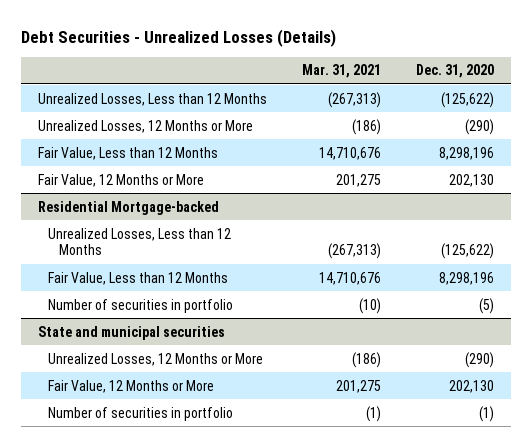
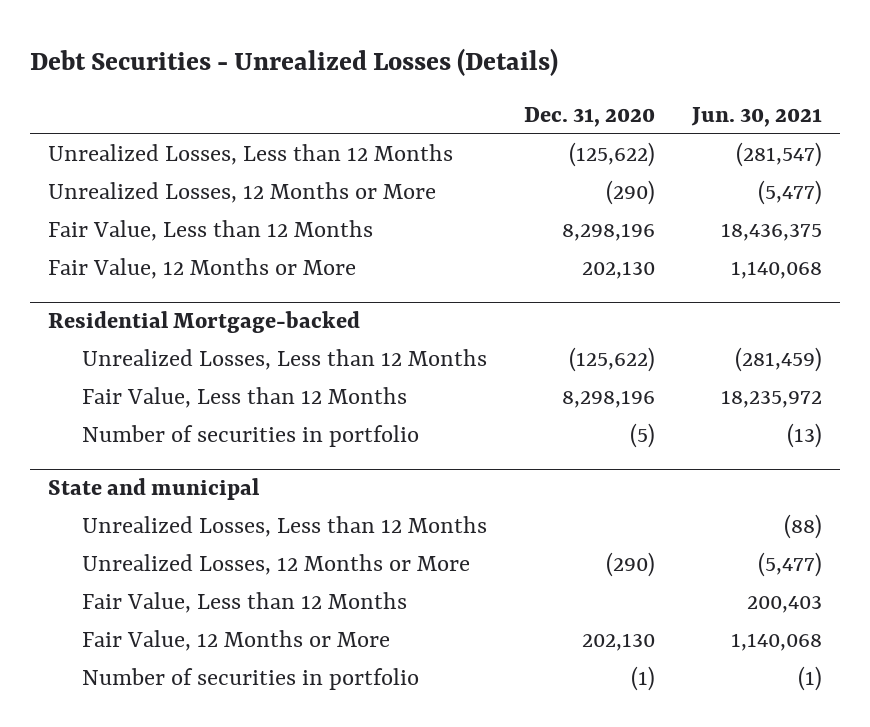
- | Mar. 31, 2021 | Dec. 31, 2020
+ | Dec. 31, 2020 | Jun. 30, 2021
- State and municipal securities
+ State and municipal
+ Unrealized Losses, Less than 12 Months | | (88)
+ Fair Value, Less than 12 Months | | 200,403

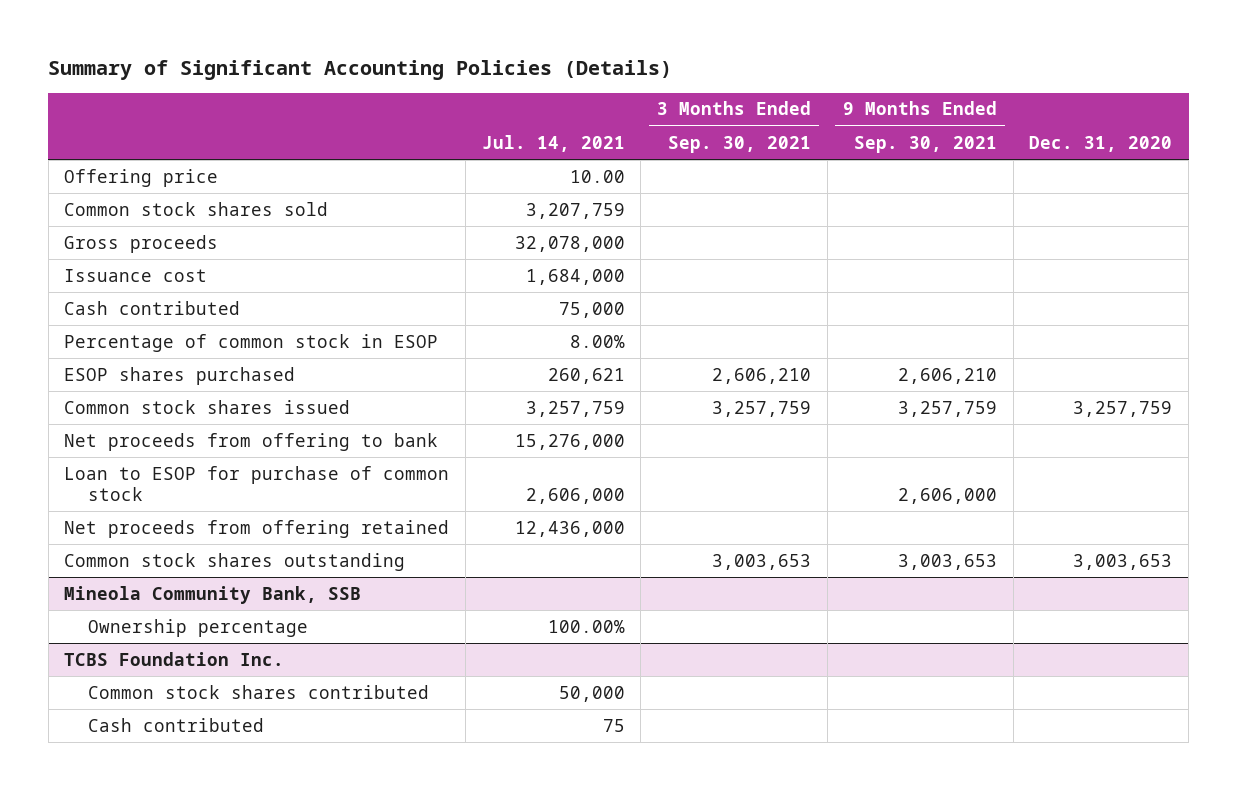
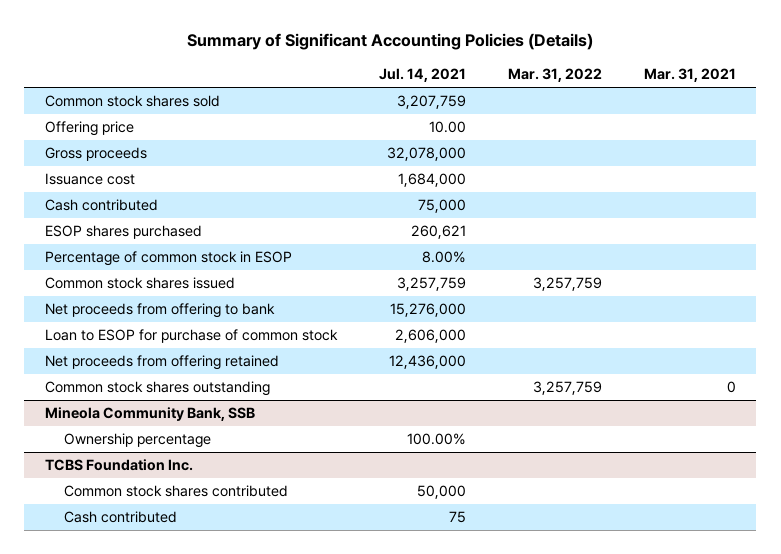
- | Jul. 14, 2021 | 3 Months Ended Sep. 30, 2021 | 9 Months Ended Sep. 30, 2021 | Dec. 31, 2020
+ | Jul. 14, 2021 | Mar. 31, 2022 | Mar. 31, 2021
moved down: Offering price | 10.00 | |
moved down: Percentage of common stock in ESOP | 8.00% | |

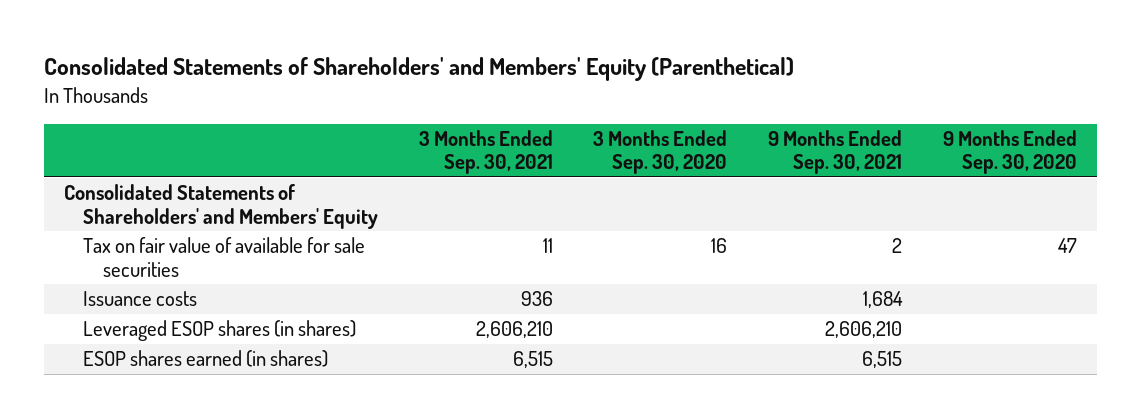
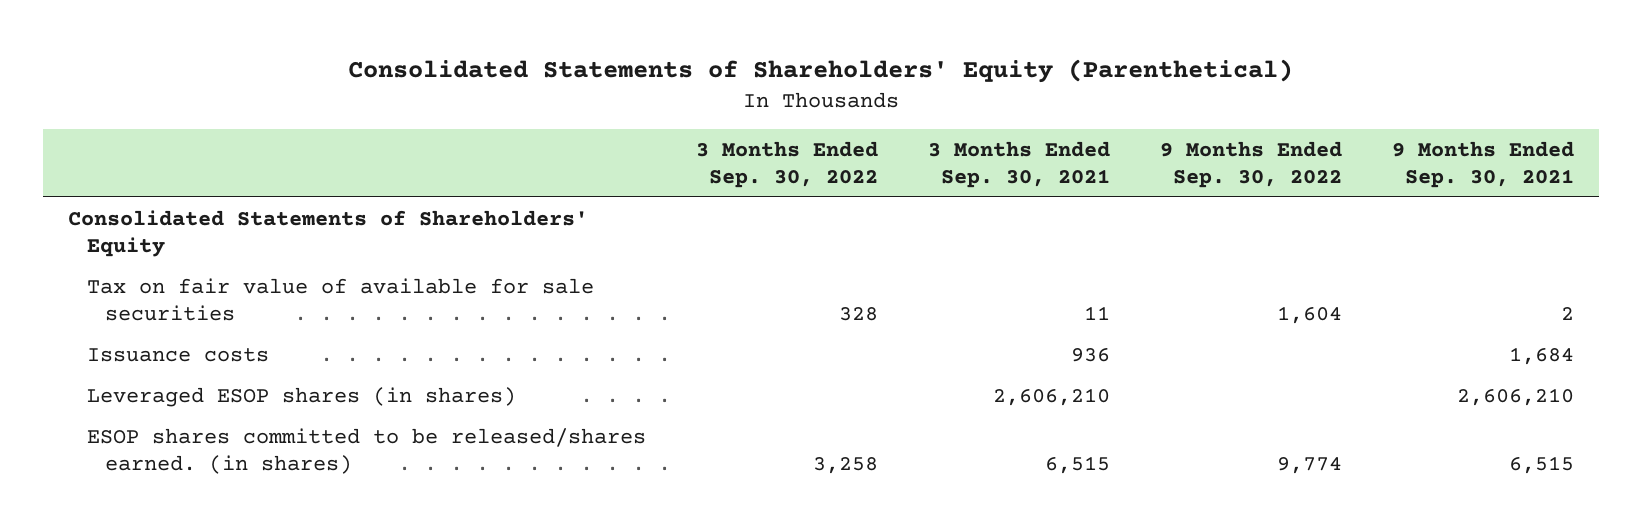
- Consolidated Statements of Shareholders' and Members' Equity (Parenthetical)
+ Consolidated Statements of Shareholders' Equity (Parenthetical)
- | 3 Months Ended Sep. 30, 2021 | 3 Months Ended Sep. 30, 2020 | 9 Months Ended Sep. 30, 2021 | 9 Months Ended Sep. 30, 2020
+ | 3 Months Ended Sep. 30, 2022 | 3 Months Ended Sep. 30, 2021 | 9 Months Ended Sep. 30, 2022 | 9 Months Ended Sep. 30, 2021
- Consolidated Statements of Shareholders' and Members' Equity
+ Consolidated Statements of Shareholders' Equity
- ESOP shares earned (in shares) | 6,515 | | 6,515 |
+ ESOP shares committed to be released/shares earned. (in shares) | 3,258 | 6,515 | 9,774 | 6,515

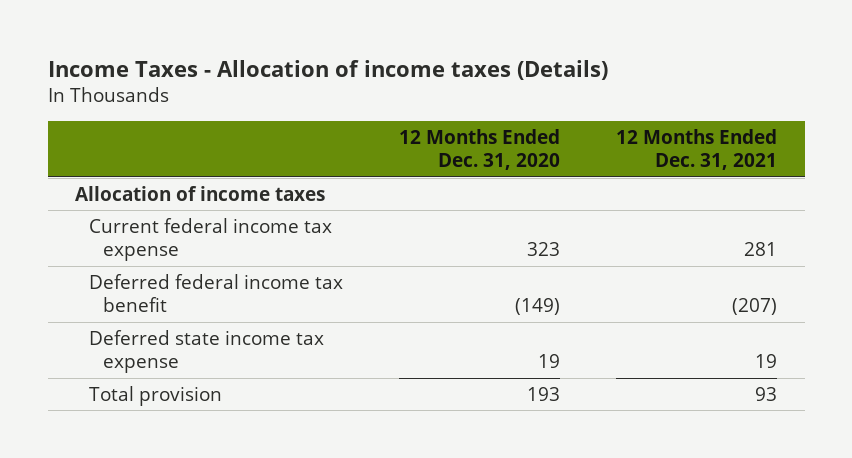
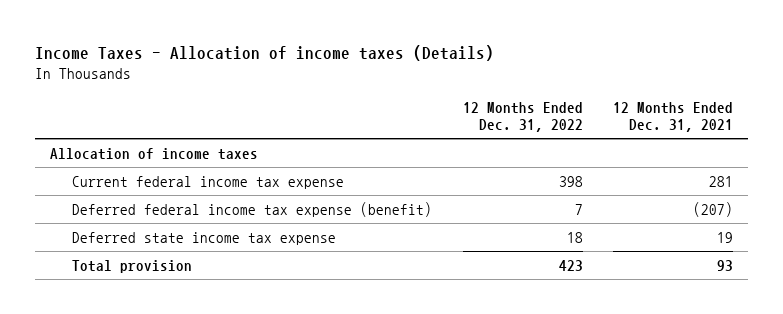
- | 12 Months Ended Dec. 31, 2020 | 12 Months Ended Dec. 31, 2021
+ | 12 Months Ended Dec. 31, 2022 | 12 Months Ended Dec. 31, 2021
- Deferred federal income tax benefit | (149) | (207)
+ Deferred federal income tax expense (benefit) | 7 | (207)

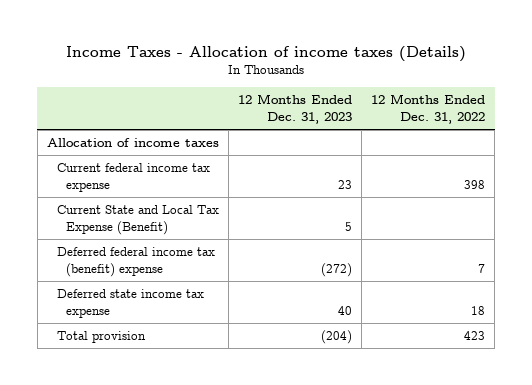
- | 12 Months Ended Dec. 31, 2022 | 12 Months Ended Dec. 31, 2021
+ | 12 Months Ended Dec. 31, 2023 | 12 Months Ended Dec. 31, 2022
- Deferred federal income tax expense (benefit) | 7 | (207)
+ Current State and Local Tax Expense (Benefit) | 5 |
+ Deferred federal income tax (benefit) expense | (272) | 7

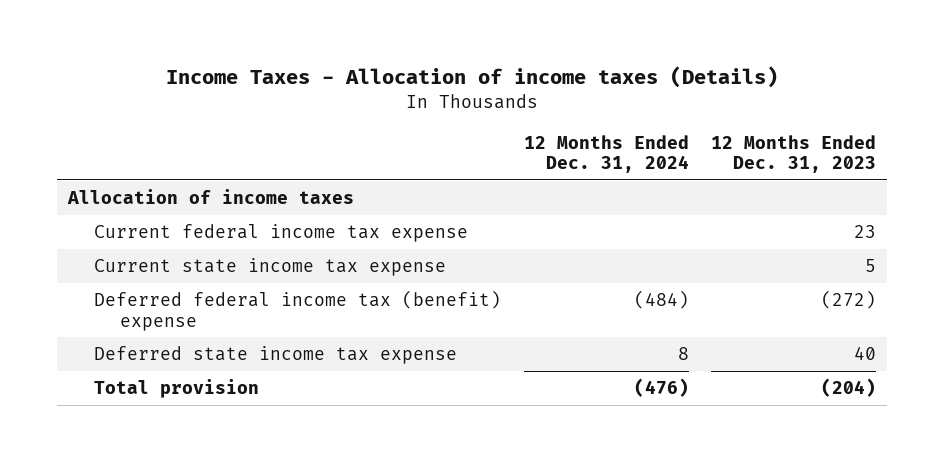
- | 12 Months Ended Dec. 31, 2023 | 12 Months Ended Dec. 31, 2022
+ | 12 Months Ended Dec. 31, 2024 | 12 Months Ended Dec. 31, 2023
- Current State and Local Tax Expense (Benefit) | 5 |
+ Current state income tax expense | | 5

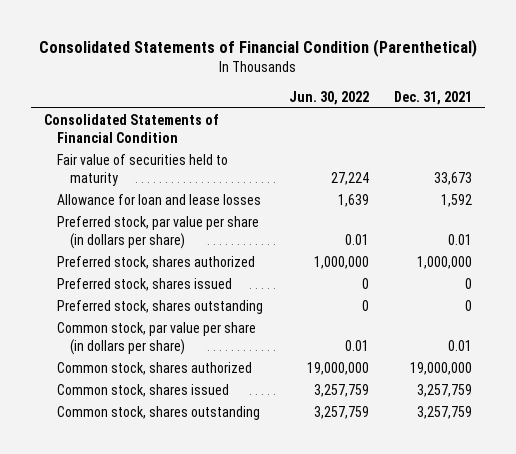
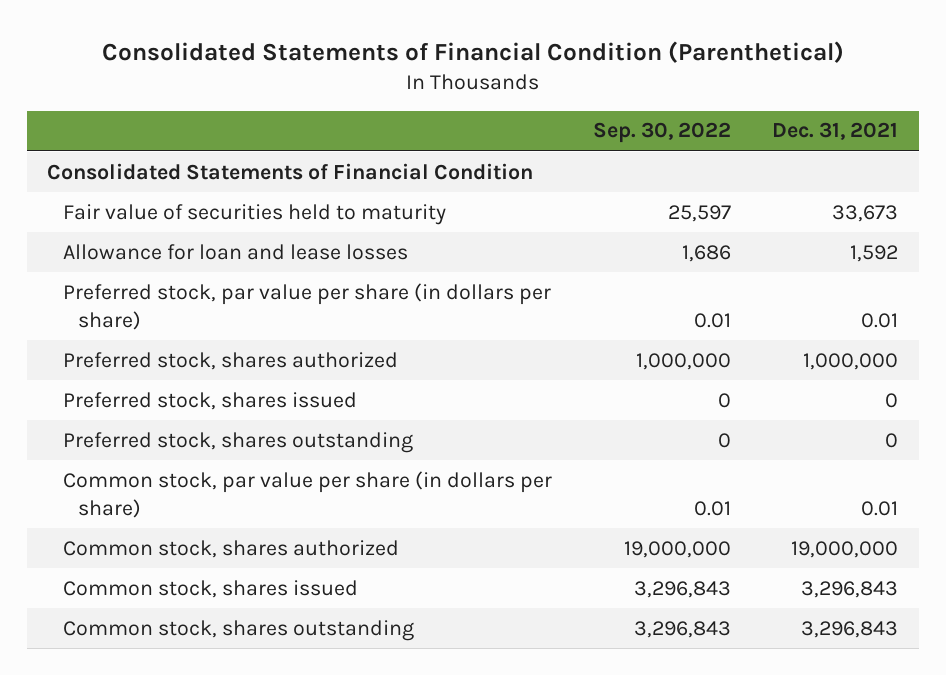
- | Jun. 30, 2022 | Dec. 31, 2021
+ | Sep. 30, 2022 | Dec. 31, 2021
- Common stock, shares issued | 3,257,759 | 3,257,759
- Common stock, shares outstanding | 3,257,759 | 3,257,759
+ Common stock, shares issued | 3,296,843 | 3,296,843
+ Common stock, shares outstanding | 3,296,843 | 3,296,843

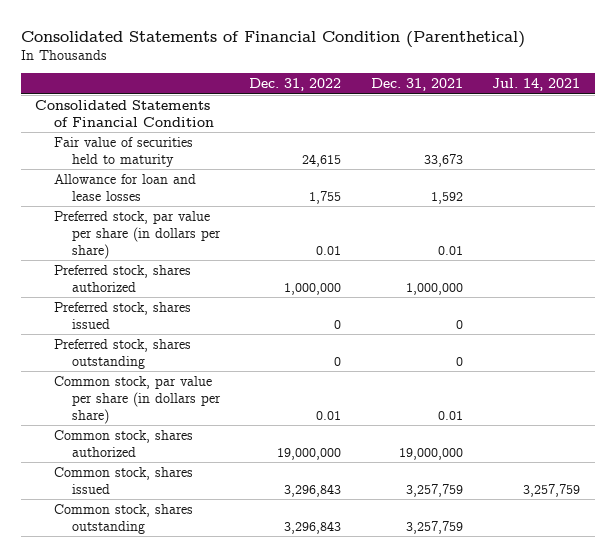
- | Sep. 30, 2022 | Dec. 31, 2021
+ | Dec. 31, 2022 | Dec. 31, 2021 | Jul. 14, 2021
- Common stock, shares issued | 3,296,843 | 3,296,843
- Common stock, shares outstanding | 3,296,843 | 3,296,843
+ Common stock, shares issued | 3,296,843 | 3,257,759 | 3,257,759
+ Common stock, shares outstanding | 3,296,843 | 3,257,759 |

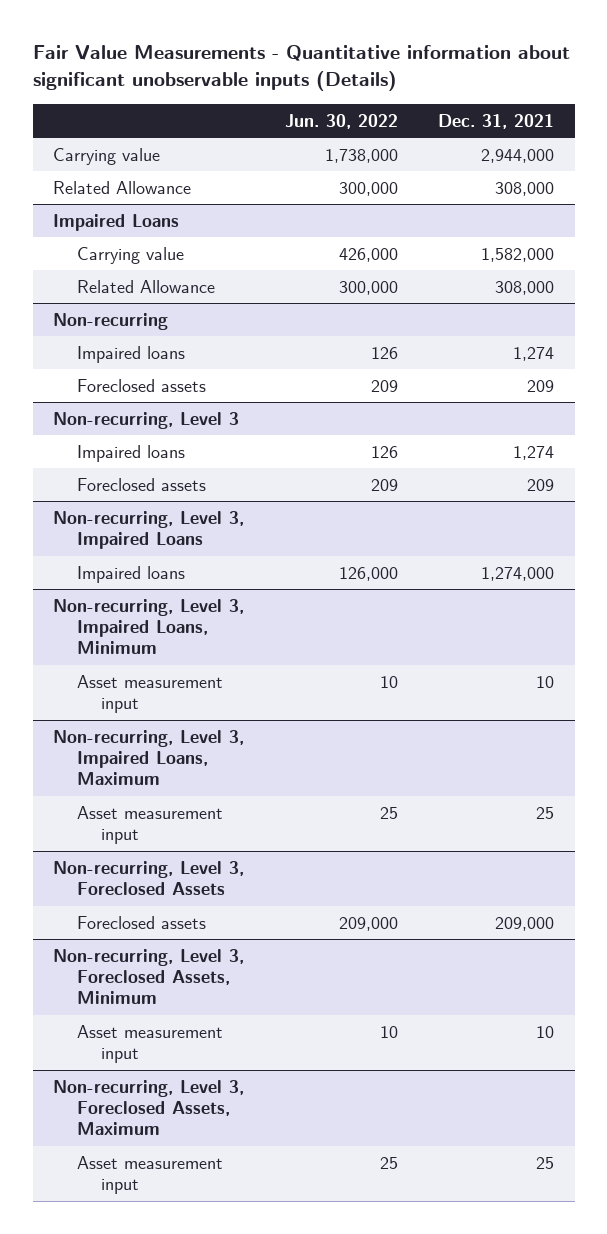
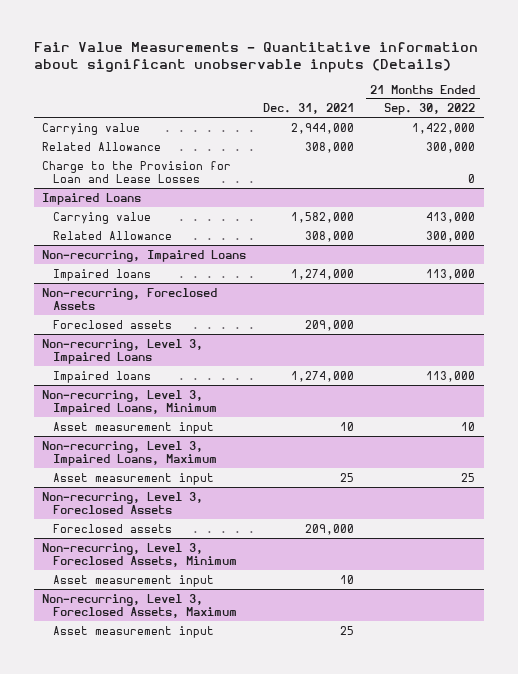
- | Jun. 30, 2022 | Dec. 31, 2021
+ | Dec. 31, 2021 | 21 Months Ended Sep. 30, 2022
+ Charge to the Provision for Loan and Lease Losses | | 0
- Non-recurring
- Impaired loans | 126 | 1,274
- Foreclosed assets | 209 | 209
- Non-recurring, Level 3
- Impaired loans | 126 | 1,274
- Foreclosed assets | 209 | 209
+ Non-recurring, Impaired Loans
+ Impaired loans | 1,274,000 | 113,000
+ Non-recurring, Foreclosed Assets
+ Foreclosed assets | 209,000 |

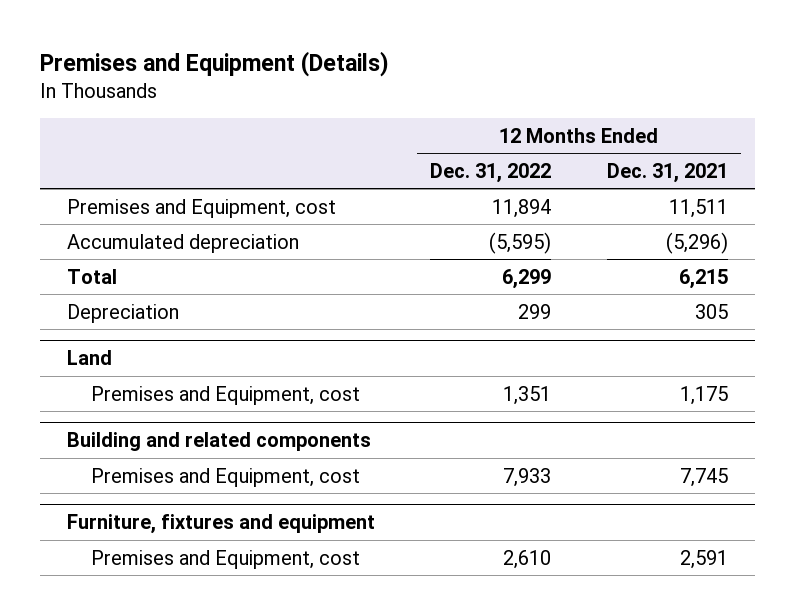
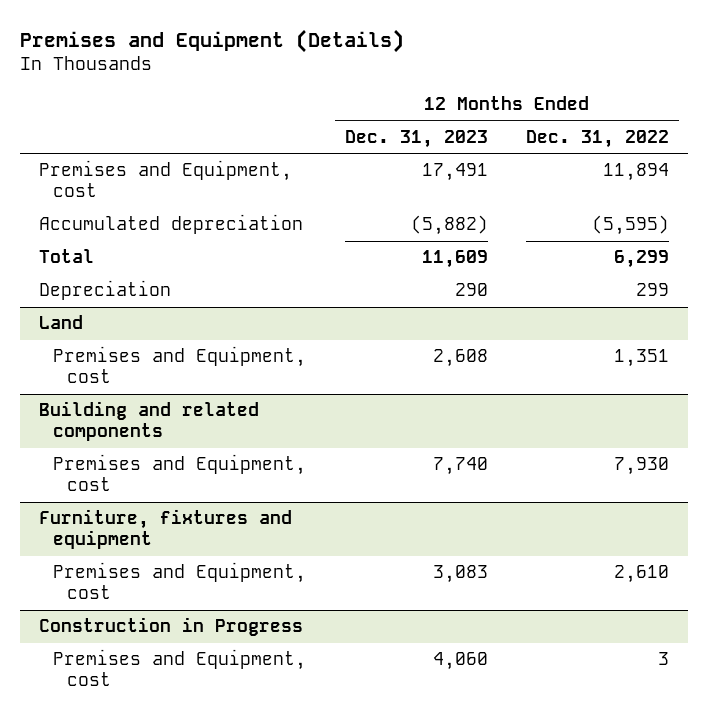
- | 12 Months Ended Dec. 31, 2022 | 12 Months Ended Dec. 31, 2021
+ | 12 Months Ended Dec. 31, 2023 | 12 Months Ended Dec. 31, 2022
@ Building and related components
- Premises and Equipment, cost | 7,933 | 7,745
+ Premises and Equipment, cost | 7,740 | 7,930
+ Construction in Progress
+ Premises and Equipment, cost | 4,060 | 3

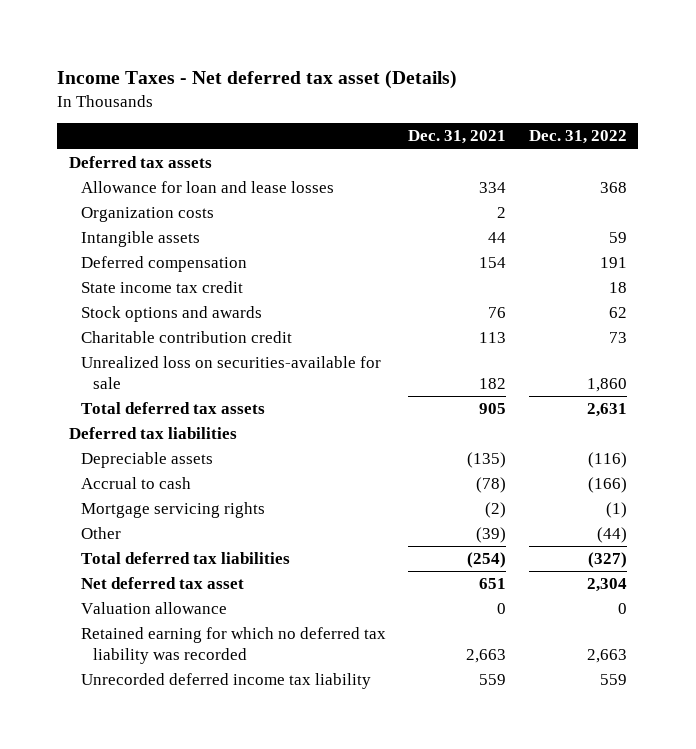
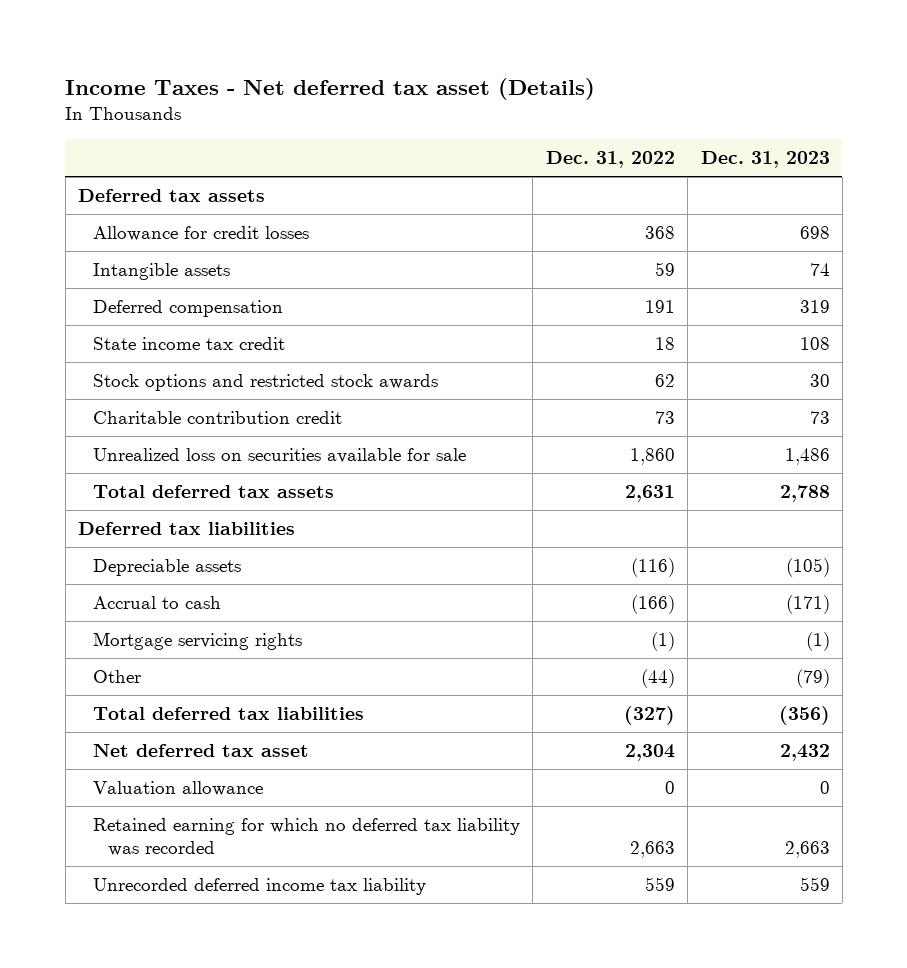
- | Dec. 31, 2021 | Dec. 31, 2022
+ | Dec. 31, 2022 | Dec. 31, 2023
- Allowance for loan and lease losses | 334 | 368
- Organization costs | 2 |
+ Allowance for credit losses | 368 | 698
- Stock options and awards | 76 | 62
+ Stock options and restricted stock awards | 62 | 30
- Unrealized loss on securities-available for sale | 182 | 1,860
+ Unrealized loss on securities available for sale | 1,860 | 1,486

